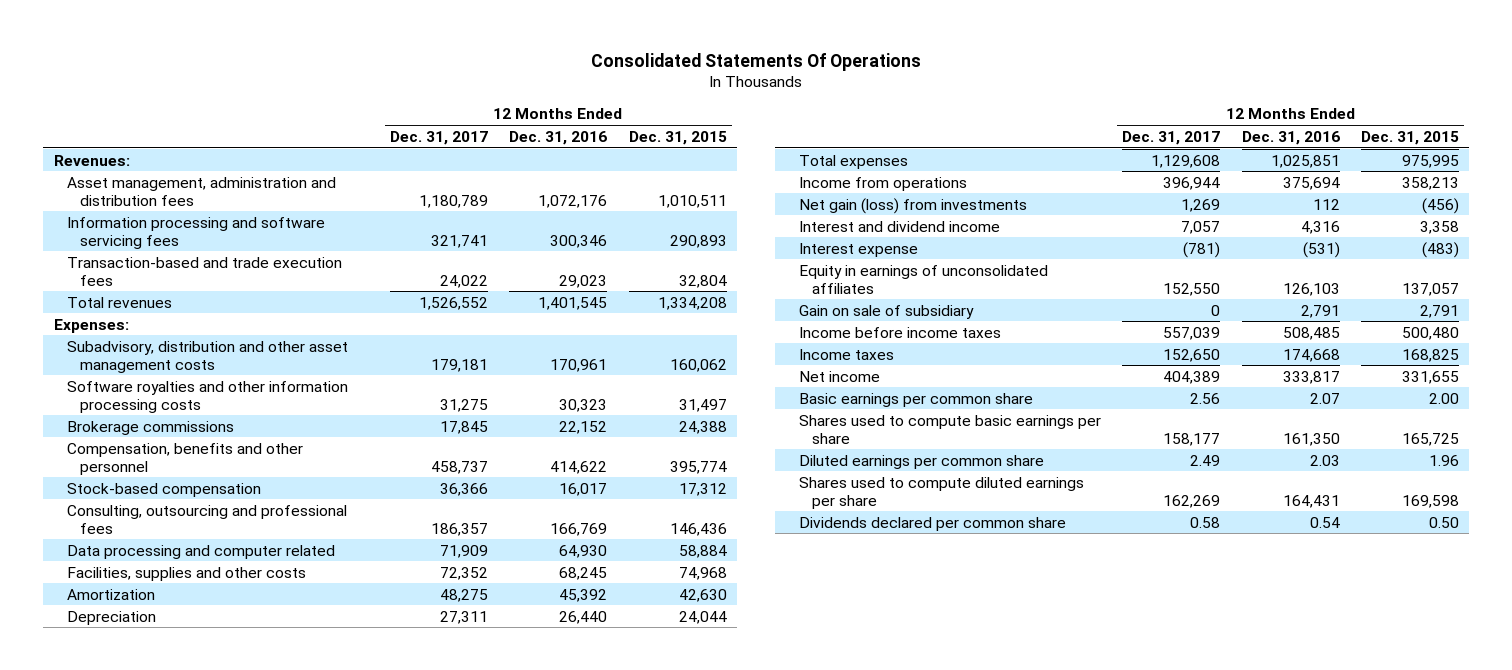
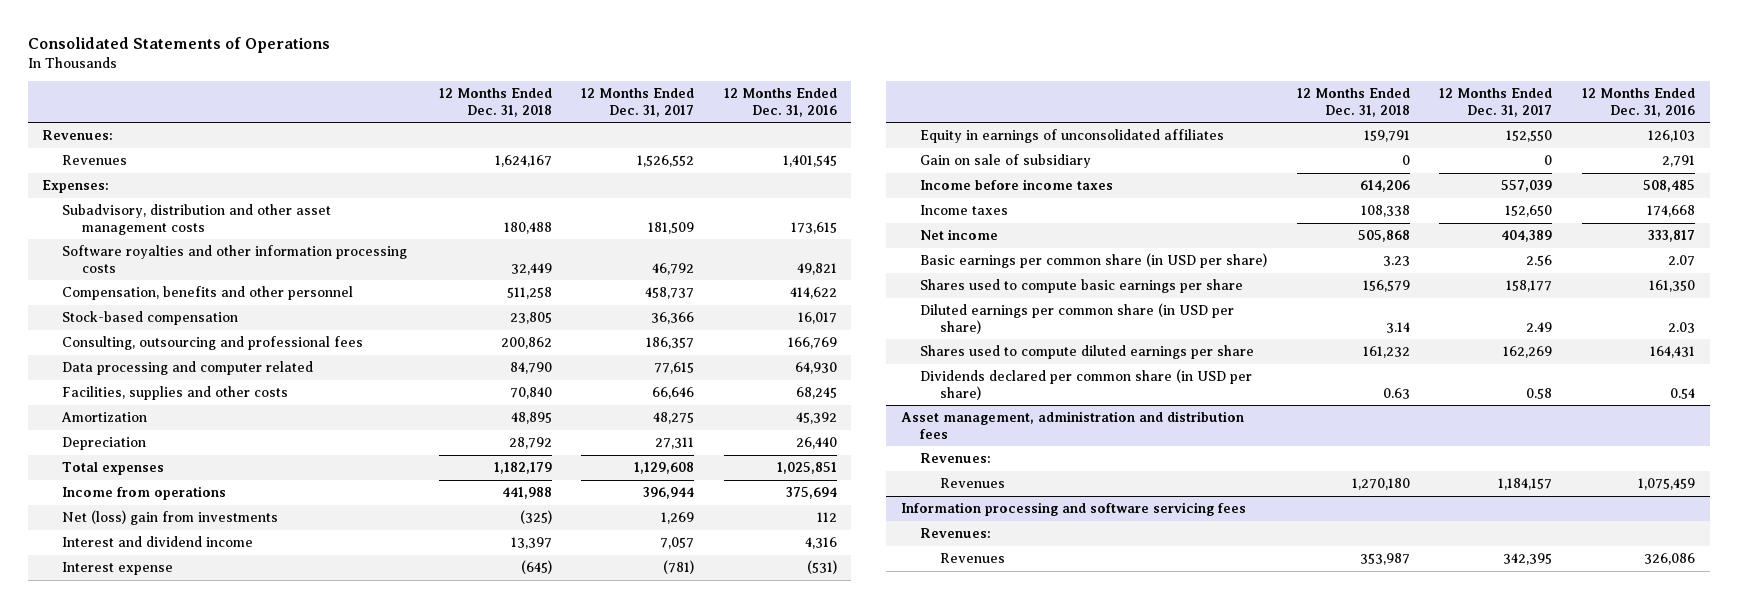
- Consolidated Statements Of Operations
+ Consolidated Statements of Operations
- | 12 Months Ended Dec. 31, 2017 | 12 Months Ended Dec. 31, 2016 | 12 Months Ended Dec. 31, 2015
+ | 12 Months Ended Dec. 31, 2018 | 12 Months Ended Dec. 31, 2017 | 12 Months Ended Dec. 31, 2016
- Asset management, administration and distribution fees | 1,180,789 | 1,072,176 | 1,010,511
- Information processing and software servicing fees | 321,741 | 300,346 | 290,893
- Transaction-based and trade execution fees | 24,022 | 29,023 | 32,804
- Total revenues | 1,526,552 | 1,401,545 | 1,334,208
+ Revenues | 1,624,167 | 1,526,552 | 1,401,545
- Subadvisory, distribution and other asset management costs | 179,181 | 170,961 | 160,062
- Software royalties and other information processing costs | 31,275 | 30,323 | 31,497
- Brokerage commissions | 17,845 | 22,152 | 24,388
+ Subadvisory, distribution and other asset management costs | 180,488 | 181,509 | 173,615
+ Software royalties and other information processing costs | 32,449 | 46,792 | 49,821
- Data processing and computer related | 71,909 | 64,930 | 58,884
- Facilities, supplies and other costs | 72,352 | 68,245 | 74,968
+ Data processing and computer related | 84,790 | 77,615 | 64,930
+ Facilities, supplies and other costs | 70,840 | 66,646 | 68,245
- Net gain (loss) from investments | 1,269 | 112 | (456)
+ Net (loss) gain from investments | (325) | 1,269 | 112
- Basic earnings per common share | 2.56 | 2.07 | 2.00
+ Basic earnings per common share (in USD per share) | 3.23 | 2.56 | 2.07
- Diluted earnings per common share | 2.49 | 2.03 | 1.96
+ Diluted earnings per common share (in USD per share) | 3.14 | 2.49 | 2.03
- Dividends declared per common share | 0.58 | 0.54 | 0.50
+ Dividends declared per common share (in USD per share) | 0.63 | 0.58 | 0.54
+ Asset management, administration and distribution fees
+ Revenues:
+ Revenues | 1,270,180 | 1,184,157 | 1,075,459
+ Information processing and software servicing fees
+ Revenues:
+ Revenues | 353,987 | 342,395 | 326,086

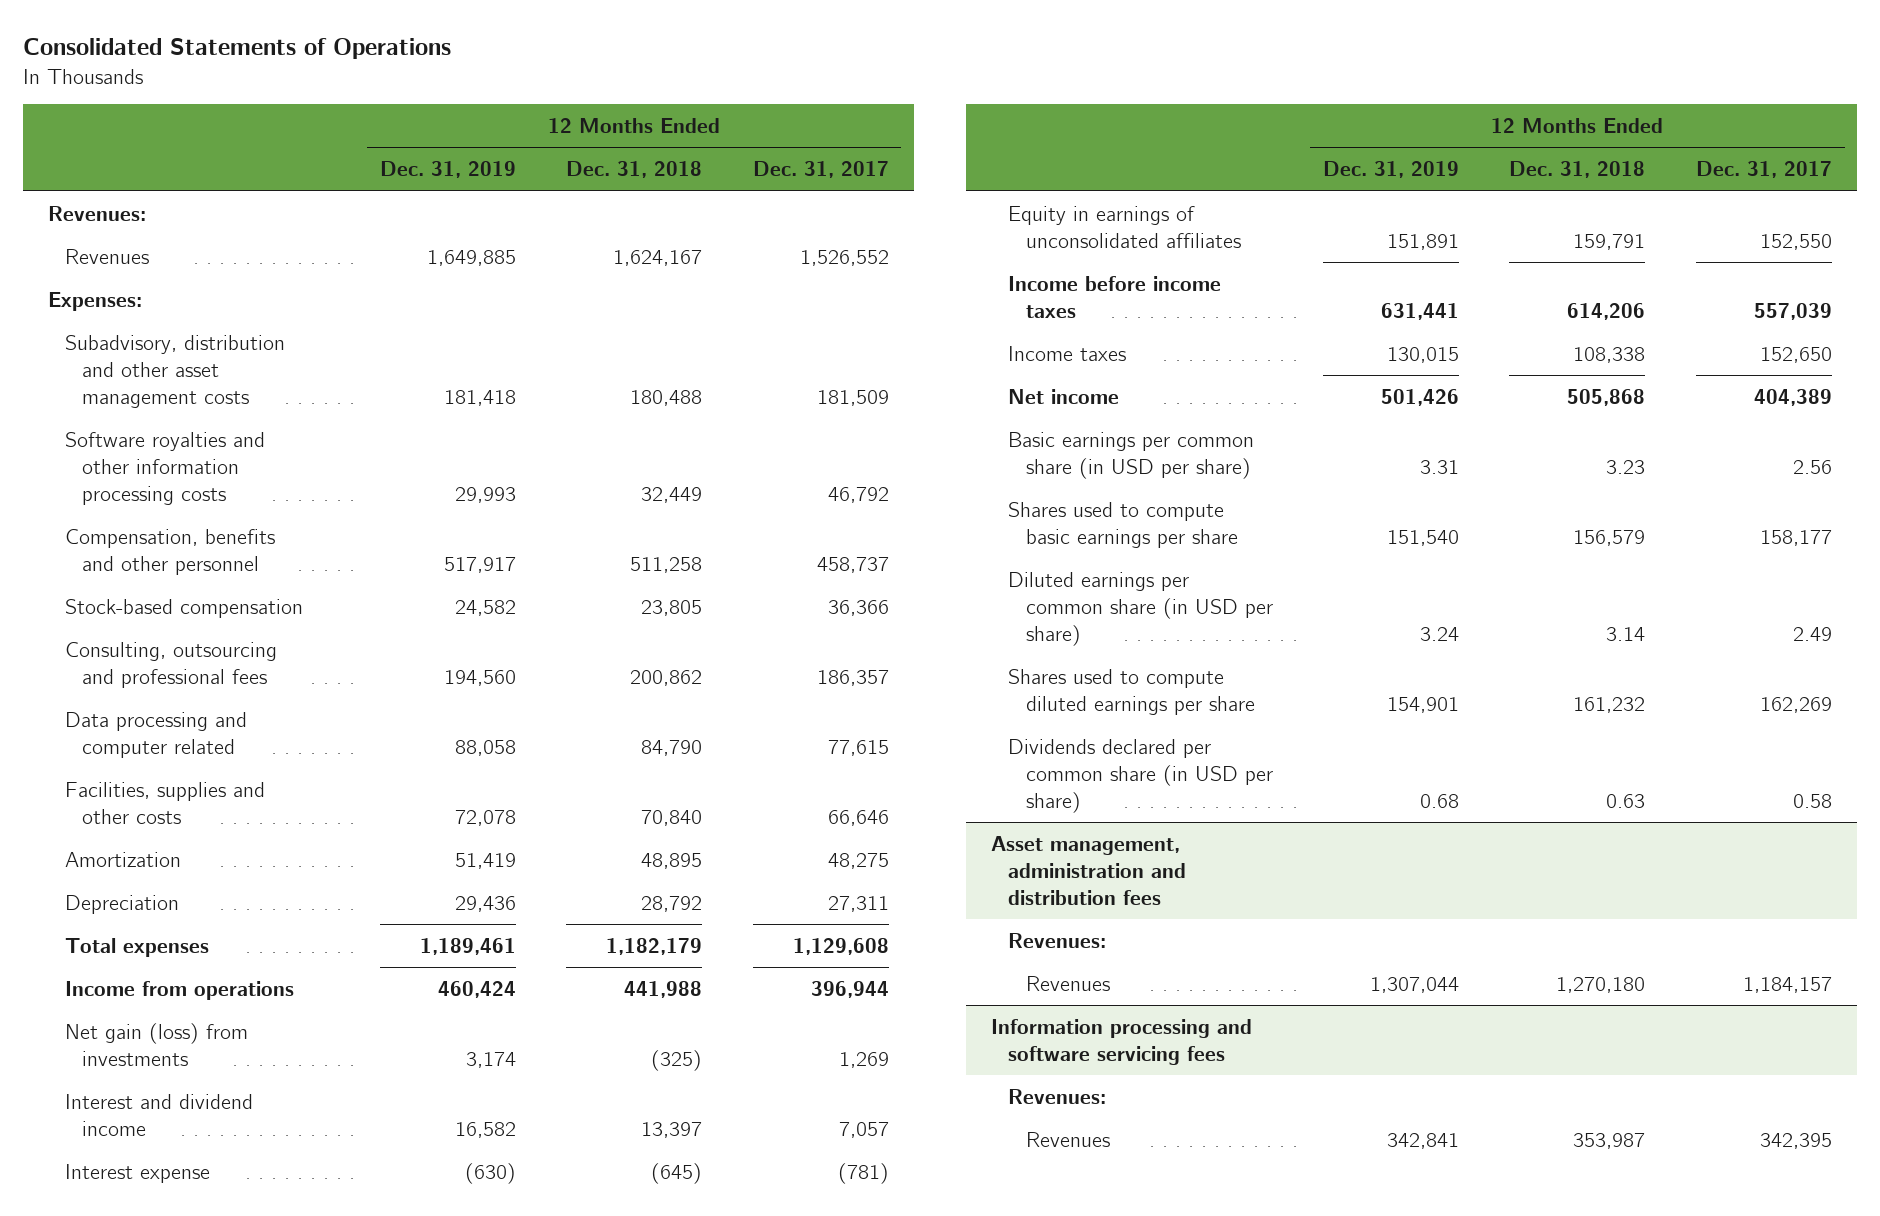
- | 12 Months Ended Dec. 31, 2018 | 12 Months Ended Dec. 31, 2017 | 12 Months Ended Dec. 31, 2016
+ | 12 Months Ended Dec. 31, 2019 | 12 Months Ended Dec. 31, 2018 | 12 Months Ended Dec. 31, 2017
- Net (loss) gain from investments | (325) | 1,269 | 112
+ Net gain (loss) from investments | 3,174 | (325) | 1,269
- Gain on sale of subsidiary | 0 | 0 | 2,791

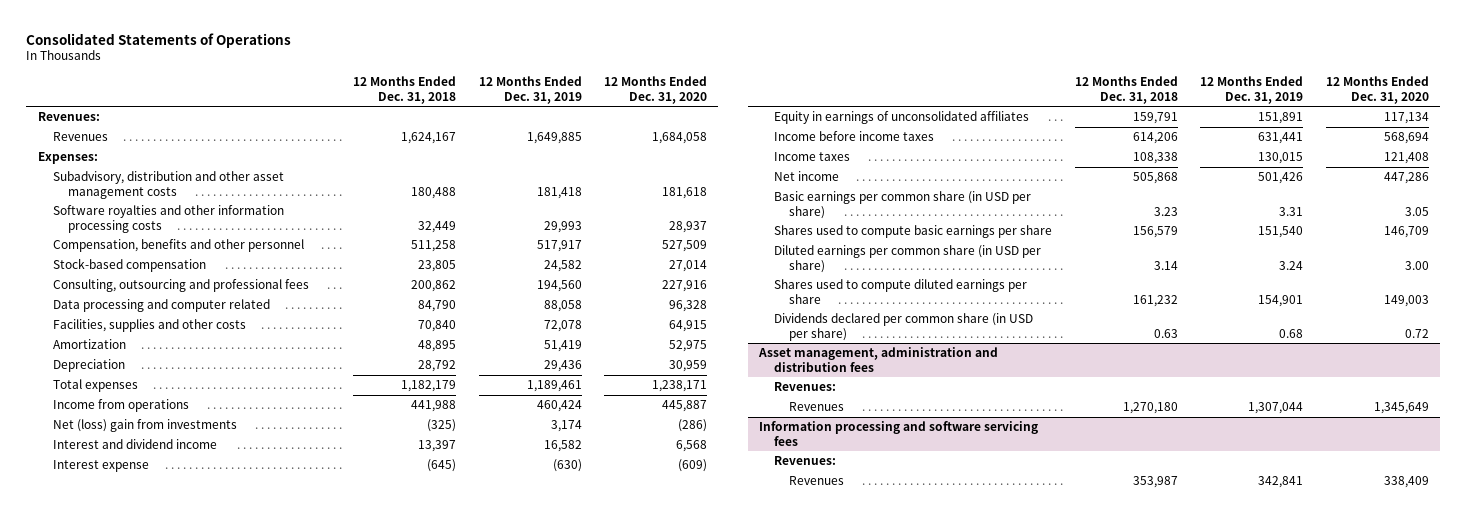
- | 12 Months Ended Dec. 31, 2019 | 12 Months Ended Dec. 31, 2018 | 12 Months Ended Dec. 31, 2017
+ | 12 Months Ended Dec. 31, 2018 | 12 Months Ended Dec. 31, 2019 | 12 Months Ended Dec. 31, 2020
- Net gain (loss) from investments | 3,174 | (325) | 1,269
+ Net (loss) gain from investments | (325) | 3,174 | (286)

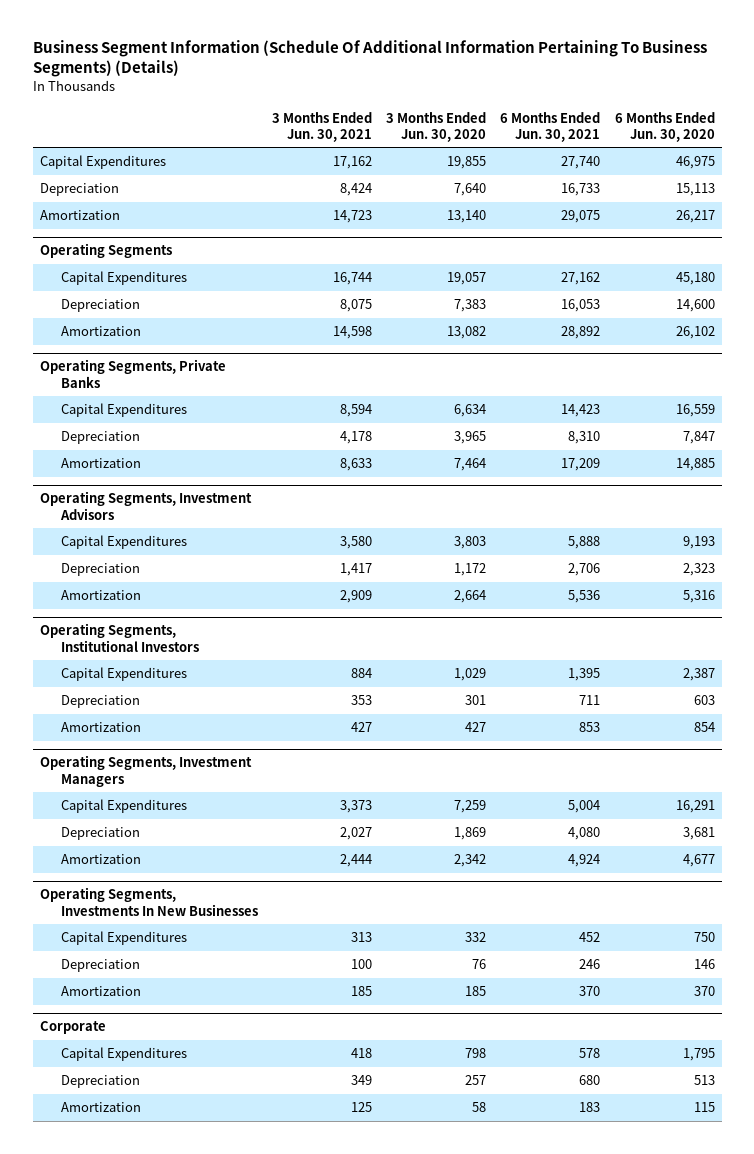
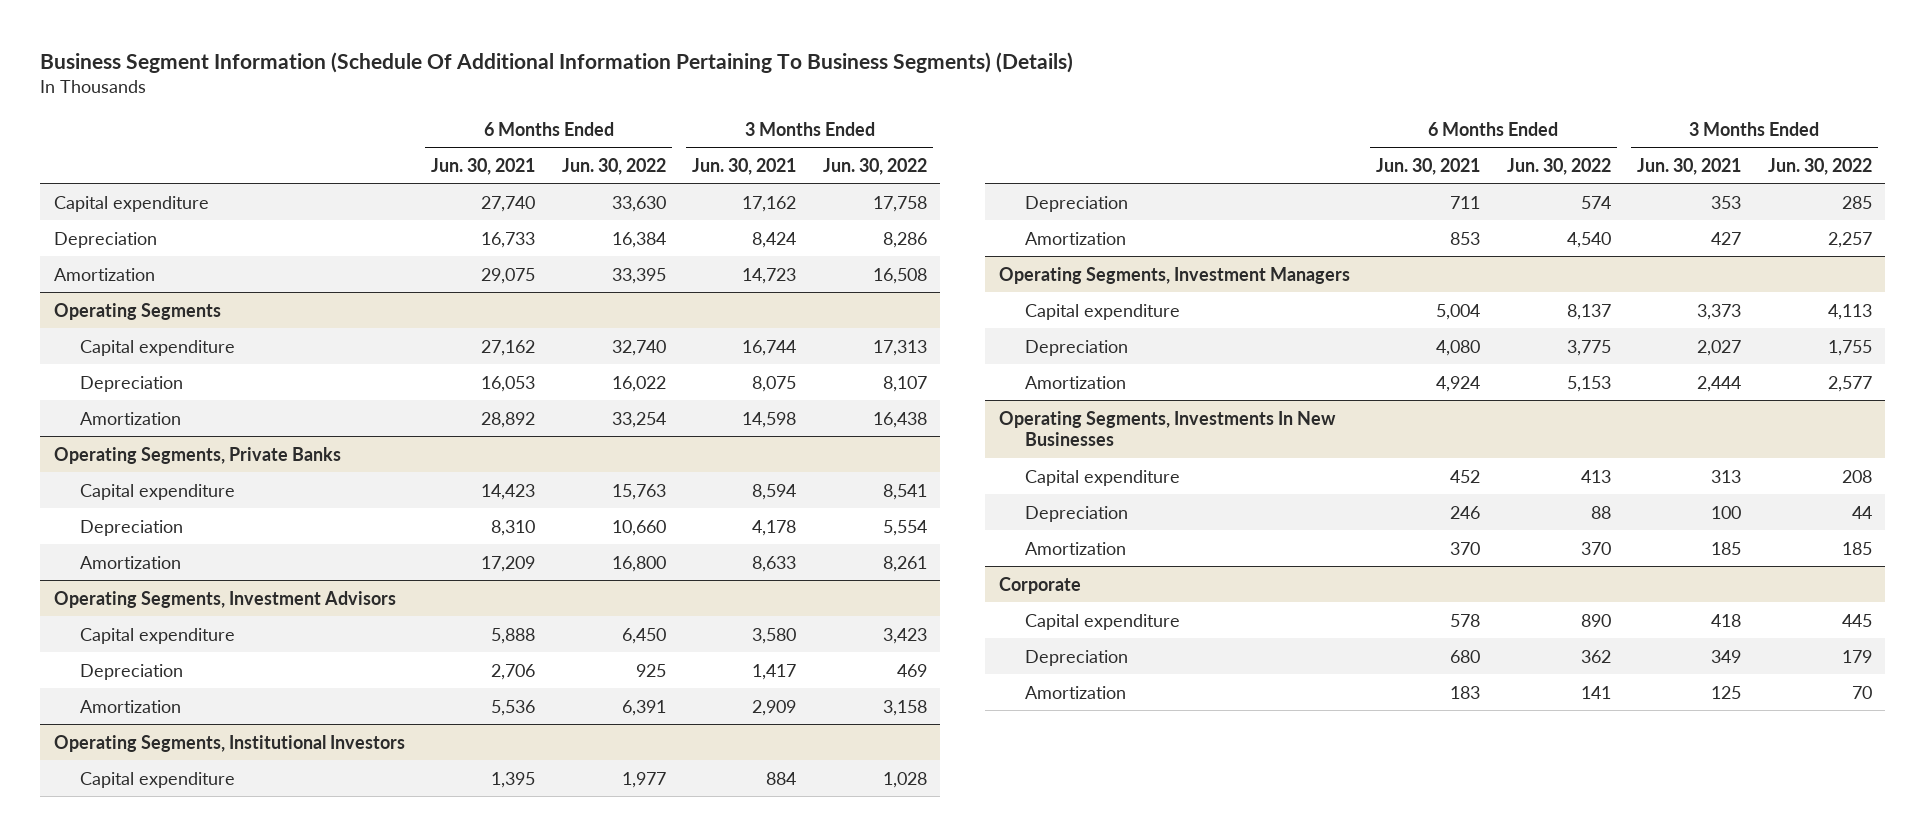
- | 3 Months Ended Jun. 30, 2021 | 3 Months Ended Jun. 30, 2020 | 6 Months Ended Jun. 30, 2021 | 6 Months Ended Jun. 30, 2020
+ | 6 Months Ended Jun. 30, 2021 | 6 Months Ended Jun. 30, 2022 | 3 Months Ended Jun. 30, 2021 | 3 Months Ended Jun. 30, 2022
- Capital Expenditures | 17,162 | 19,855 | 27,740 | 46,975
+ Capital expenditure | 27,740 | 33,630 | 17,162 | 17,758
@ Operating Segments
- Capital Expenditures | 16,744 | 19,057 | 27,162 | 45,180
+ Capital expenditure | 27,162 | 32,740 | 16,744 | 17,313
@ Operating Segments, Private Banks
- Capital Expenditures | 8,594 | 6,634 | 14,423 | 16,559
+ Capital expenditure | 14,423 | 15,763 | 8,594 | 8,541
@ Operating Segments, Investment Advisors
- Capital Expenditures | 3,580 | 3,803 | 5,888 | 9,193
+ Capital expenditure | 5,888 | 6,450 | 3,580 | 3,423
@ Operating Segments, Institutional Investors
- Capital Expenditures | 884 | 1,029 | 1,395 | 2,387
+ Capital expenditure | 1,395 | 1,977 | 884 | 1,028
@ Operating Segments, Investment Managers
- Capital Expenditures | 3,373 | 7,259 | 5,004 | 16,291
+ Capital expenditure | 5,004 | 8,137 | 3,373 | 4,113
@ Operating Segments, Investments In New Businesses
- Capital Expenditures | 313 | 332 | 452 | 750
+ Capital expenditure | 452 | 413 | 313 | 208
@ Corporate
- Capital Expenditures | 418 | 798 | 578 | 1,795
+ Capital expenditure | 578 | 890 | 418 | 445

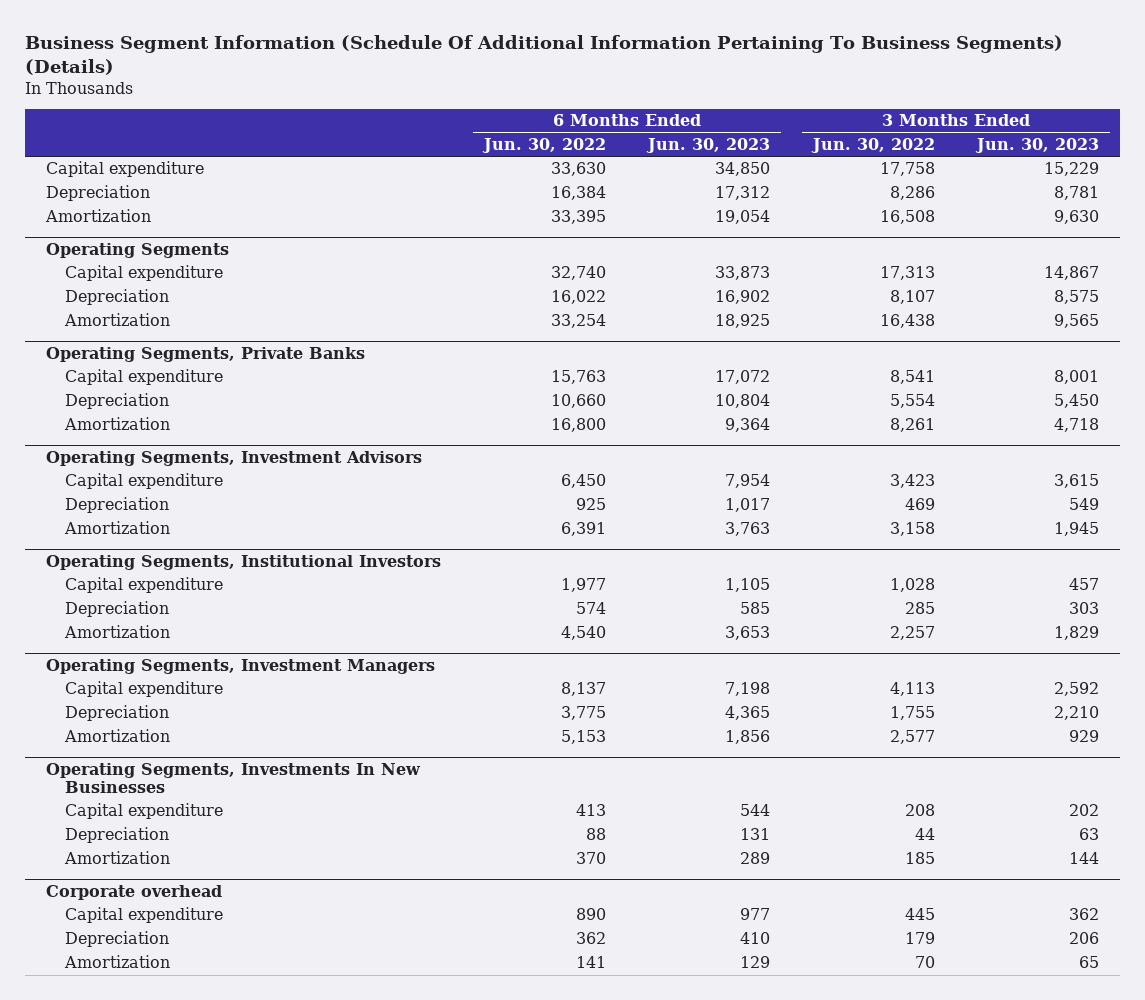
- | 6 Months Ended Jun. 30, 2021 | 6 Months Ended Jun. 30, 2022 | 3 Months Ended Jun. 30, 2021 | 3 Months Ended Jun. 30, 2022
+ | 6 Months Ended Jun. 30, 2022 | 6 Months Ended Jun. 30, 2023 | 3 Months Ended Jun. 30, 2022 | 3 Months Ended Jun. 30, 2023
- Corporate
+ Corporate overhead

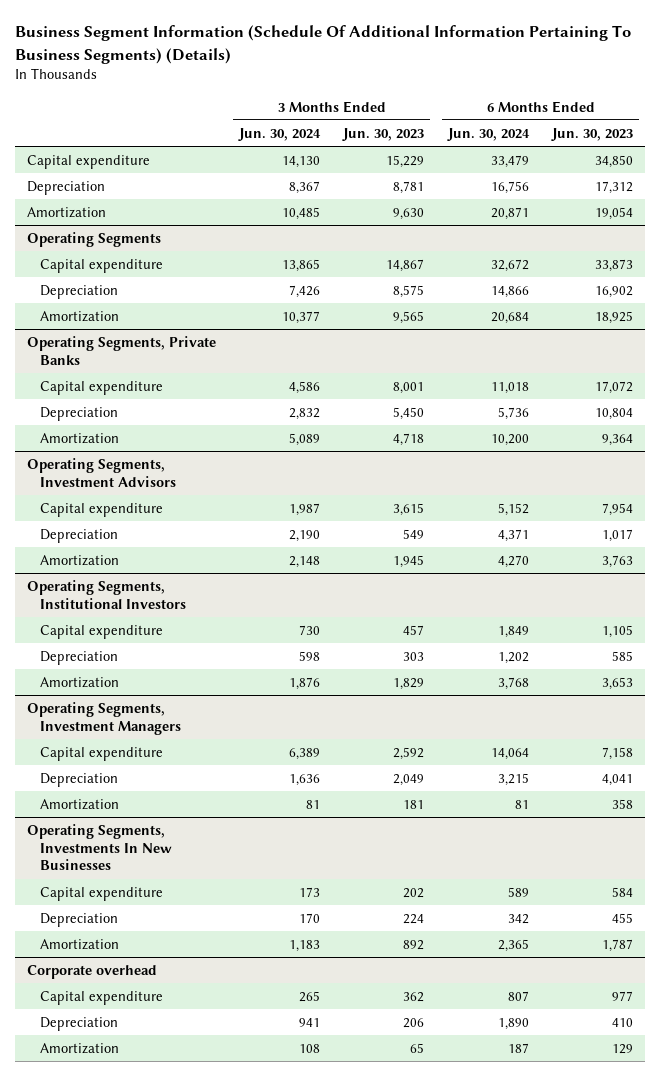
- | 6 Months Ended Jun. 30, 2022 | 6 Months Ended Jun. 30, 2023 | 3 Months Ended Jun. 30, 2022 | 3 Months Ended Jun. 30, 2023
+ | 3 Months Ended Jun. 30, 2024 | 3 Months Ended Jun. 30, 2023 | 6 Months Ended Jun. 30, 2024 | 6 Months Ended Jun. 30, 2023
@ Operating Segments, Investment Managers
- Capital expenditure | 8,137 | 7,198 | 4,113 | 2,592
- Depreciation | 3,775 | 4,365 | 1,755 | 2,210
- Amortization | 5,153 | 1,856 | 2,577 | 929
+ Capital expenditure | 6,389 | 2,592 | 14,064 | 7,158
+ Depreciation | 1,636 | 2,049 | 3,215 | 4,041
+ Amortization | 81 | 181 | 81 | 358
@ Operating Segments, Investments In New Businesses
- Capital expenditure | 413 | 544 | 208 | 202
- Depreciation | 88 | 131 | 44 | 63
- Amortization | 370 | 289 | 185 | 144
+ Capital expenditure | 173 | 202 | 589 | 584
+ Depreciation | 170 | 224 | 342 | 455
+ Amortization | 1,183 | 892 | 2,365 | 1,787

